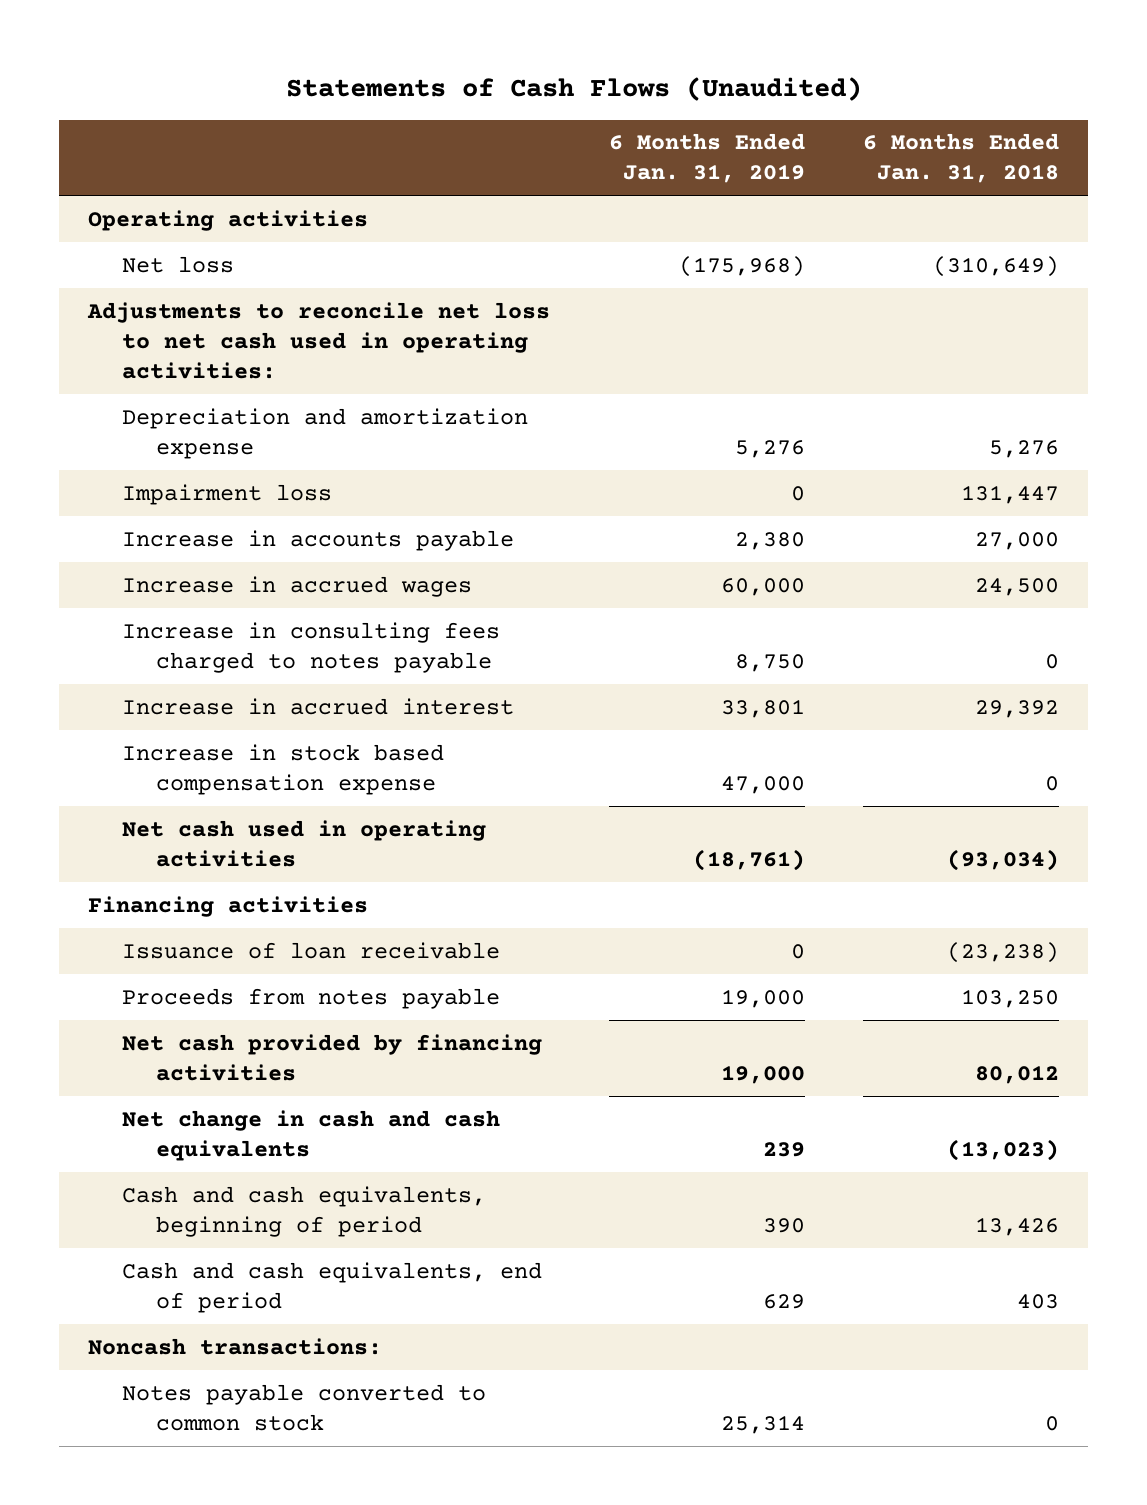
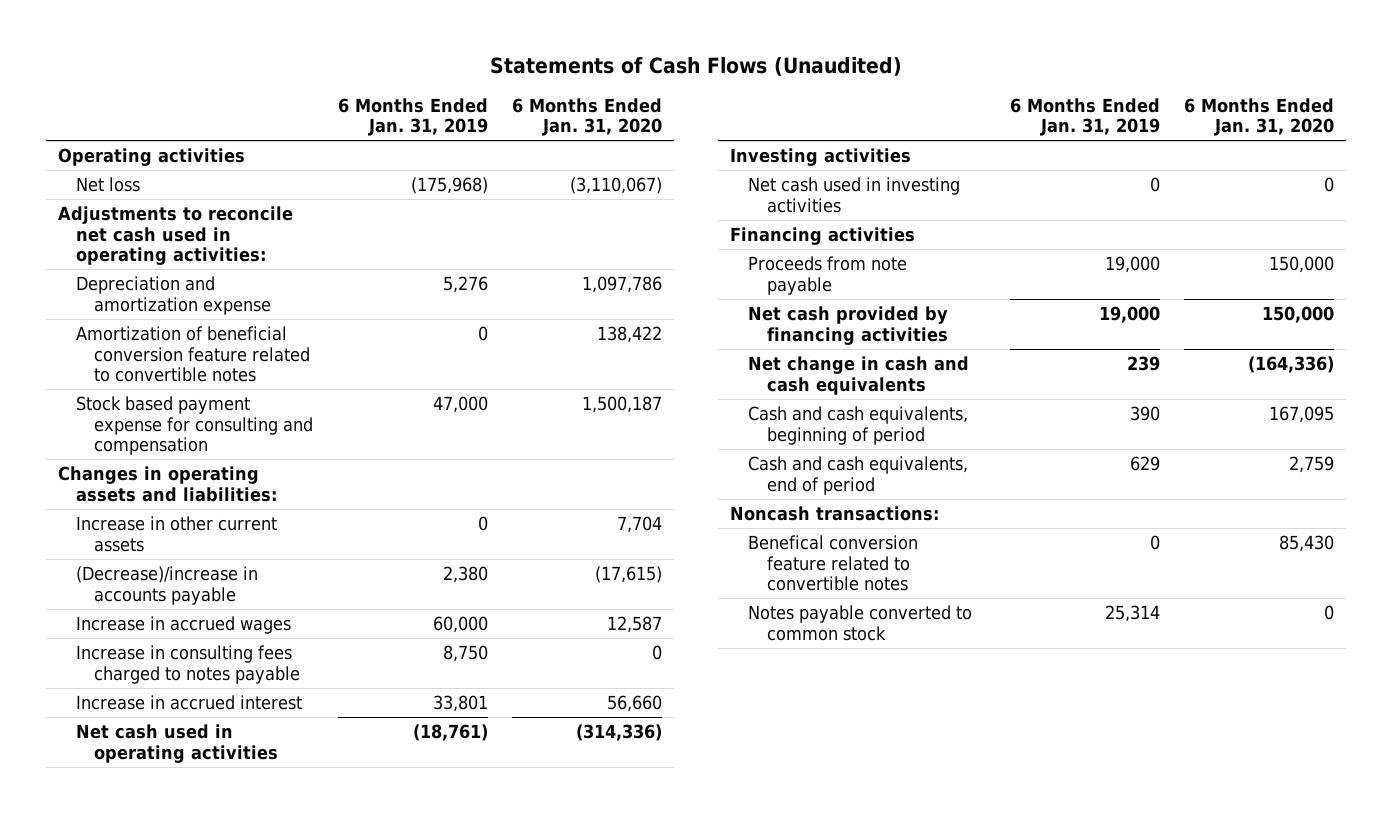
- | 6 Months Ended Jan. 31, 2019 | 6 Months Ended Jan. 31, 2018
+ | 6 Months Ended Jan. 31, 2019 | 6 Months Ended Jan. 31, 2020
- Adjustments to reconcile net loss to net cash used in operating activities:
+ Adjustments to reconcile net cash used in operating activities:
- Impairment loss | 0 | 131,447
- Increase in accounts payable | 2,380 | 27,000
+ Amortization of beneficial conversion feature related to convertible notes | 0 | 138,422
+ Stock based payment expense for consulting and compensation | 47,000 | 1,500,187
+ Changes in operating assets and liabilities:
+ Increase in other current assets | 0 | 7,704
+ (Decrease)/increase in accounts payable | 2,380 | (17,615)
- Increase in stock based compensation expense | 47,000 | 0
+ Investing activities
+ Net cash used in investing activities | 0 | 0
- Issuance of loan receivable | 0 | (23,238)
- Proceeds from notes payable | 19,000 | 103,250
+ Proceeds from note payable | 19,000 | 150,000
+ Benefical conversion feature related to convertible notes | 0 | 85,430

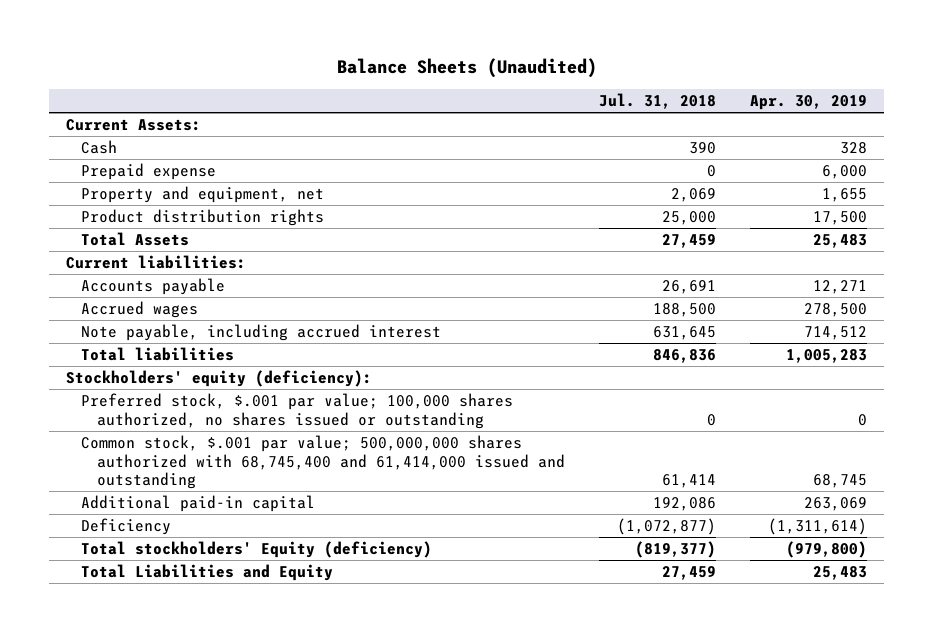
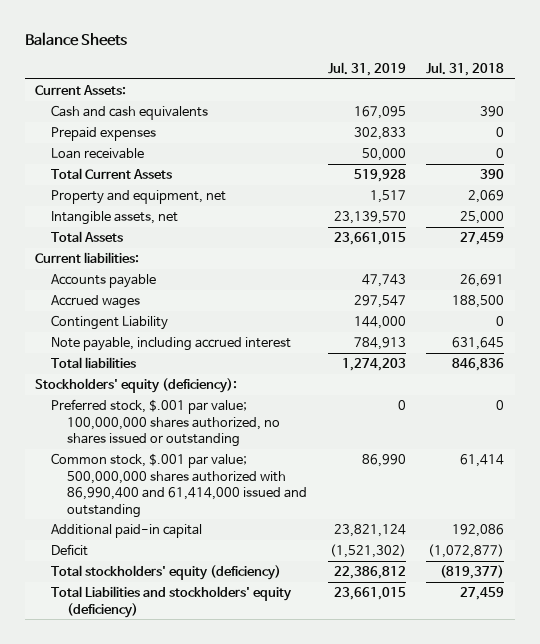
- Balance Sheets (Unaudited)
+ Balance Sheets
- | Jul. 31, 2018 | Apr. 30, 2019
+ | Jul. 31, 2019 | Jul. 31, 2018
- Cash | 390 | 328
- Prepaid expense | 0 | 6,000
+ Cash and cash equivalents | 167,095 | 390
+ Prepaid expenses | 302,833 | 0
+ Loan receivable | 50,000 | 0
+ Total Current Assets | 519,928 | 390
- Product distribution rights | 25,000 | 17,500
+ Intangible assets, net | 23,139,570 | 25,000
+ Contingent Liability | 144,000 | 0
- Preferred stock, $.001 par value; 100,000 shares authorized, no shares issued or outstanding | 0 | 0
- Common stock, $.001 par value; 500,000,000 shares authorized with 68,745,400 and 61,414,000 issued and outstanding | 61,414 | 68,745
+ Preferred stock, $.001 par value; 100,000,000 shares authorized, no shares issued or outstanding | 0 | 0
+ Common stock, $.001 par value; 500,000,000 shares authorized with 86,990,400 and 61,414,000 issued and outstanding | 86,990 | 61,414
- Deficiency | (1,072,877) | (1,311,614)
- Total stockholders' Equity (deficiency) | (819,377) | (979,800)
- Total Liabilities and Equity | 27,459 | 25,483
+ Deficit | (1,521,302) | (1,072,877)
+ Total stockholders' equity (deficiency) | 22,386,812 | (819,377)
+ Total Liabilities and stockholders' equity (deficiency) | 23,661,015 | 27,459

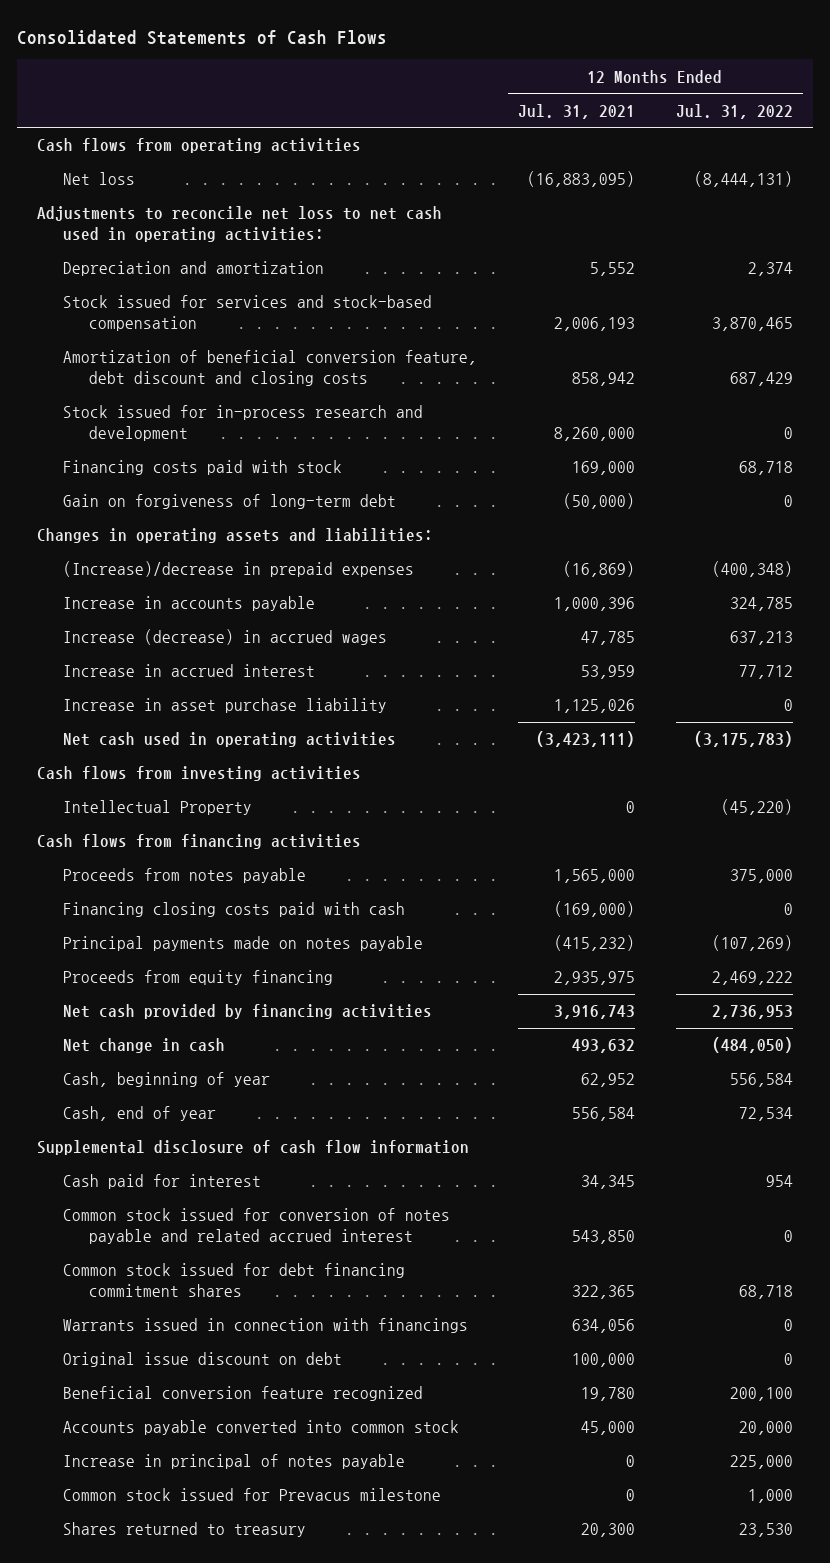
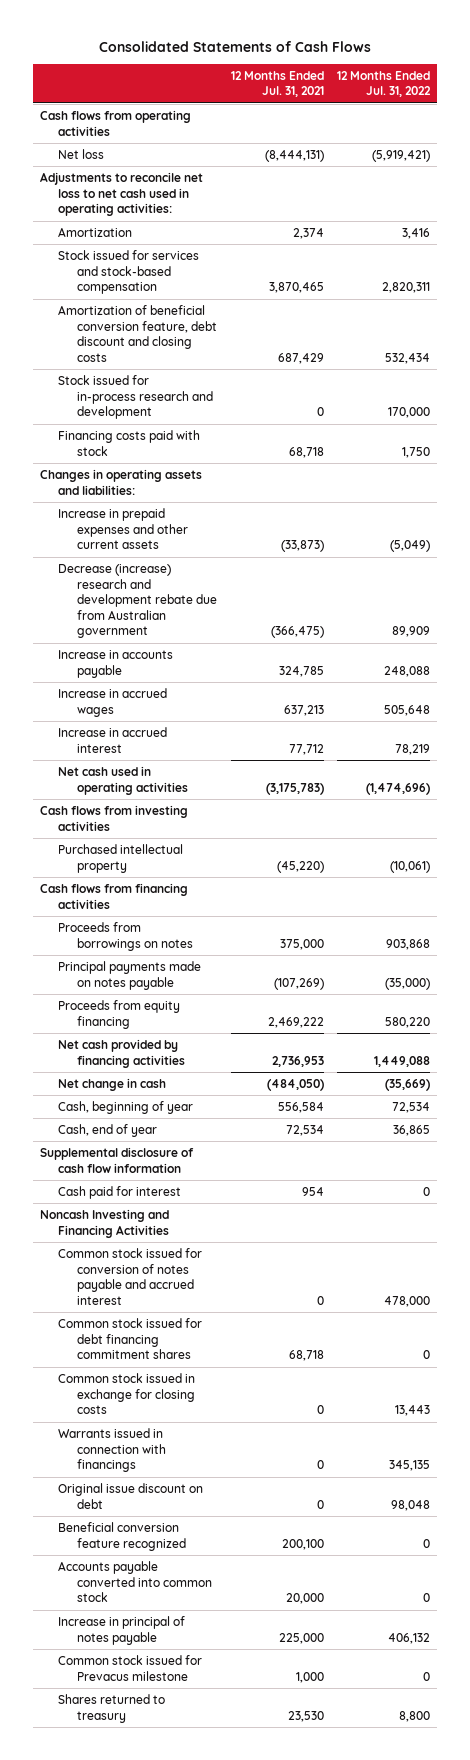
- Net loss | (16,883,095) | (8,444,131)
+ Net loss | (8,444,131) | (5,919,421)
- Depreciation and amortization | 5,552 | 2,374
- Stock issued for services and stock-based compensation | 2,006,193 | 3,870,465
- Amortization of beneficial conversion feature, debt discount and closing costs | 858,942 | 687,429
- Stock issued for in-process research and development | 8,260,000 | 0
- Financing costs paid with stock | 169,000 | 68,718
- Gain on forgiveness of long-term debt | (50,000) | 0
+ Amortization | 2,374 | 3,416
+ Stock issued for services and stock-based compensation | 3,870,465 | 2,820,311
+ Amortization of beneficial conversion feature, debt discount and closing costs | 687,429 | 532,434
+ Stock issued for in-process research and development | 0 | 170,000
+ Financing costs paid with stock | 68,718 | 1,750
- (Increase)/decrease in prepaid expenses | (16,869) | (400,348)
- Increase in accounts payable | 1,000,396 | 324,785
- Increase (decrease) in accrued wages | 47,785 | 637,213
- Increase in accrued interest | 53,959 | 77,712
- Increase in asset purchase liability | 1,125,026 | 0
- Net cash used in operating activities | (3,423,111) | (3,175,783)
+ Increase in prepaid expenses and other current assets | (33,873) | (5,049)
+ Decrease (increase) research and development rebate due from Australian government | (366,475) | 89,909
+ Increase in accounts payable | 324,785 | 248,088
+ Increase in accrued wages | 637,213 | 505,648
+ Increase in accrued interest | 77,712 | 78,219
+ Net cash used in operating activities | (3,175,783) | (1,474,696)
- Intellectual Property | 0 | (45,220)
+ Purchased intellectual property | (45,220) | (10,061)
- Proceeds from notes payable | 1,565,000 | 375,000
- Financing closing costs paid with cash | (169,000) | 0
- Principal payments made on notes payable | (415,232) | (107,269)
- Proceeds from equity financing | 2,935,975 | 2,469,222
- Net cash provided by financing activities | 3,916,743 | 2,736,953
- Net change in cash | 493,632 | (484,050)
- Cash, beginning of year | 62,952 | 556,584
- Cash, end of year | 556,584 | 72,534
+ Proceeds from borrowings on notes | 375,000 | 903,868
+ Principal payments made on notes payable | (107,269) | (35,000)
+ Proceeds from equity financing | 2,469,222 | 580,220
+ Net cash provided by financing activities | 2,736,953 | 1,449,088
+ Net change in cash | (484,050) | (35,669)
+ Cash, beginning of year | 556,584 | 72,534
+ Cash, end of year | 72,534 | 36,865
- Cash paid for interest | 34,345 | 954
- Common stock issued for conversion of notes payable and related accrued interest | 543,850 | 0
- Common stock issued for debt financing commitment shares | 322,365 | 68,718
- Warrants issued in connection with financings | 634,056 | 0
- Original issue discount on debt | 100,000 | 0
- Beneficial conversion feature recognized | 19,780 | 200,100
- Accounts payable converted into common stock | 45,000 | 20,000
- Increase in principal of notes payable | 0 | 225,000
- Common stock issued for Prevacus milestone | 0 | 1,000
- Shares returned to treasury | 20,300 | 23,530
+ Cash paid for interest | 954 | 0
+ Noncash Investing and Financing Activities
+ Common stock issued for conversion of notes payable and accrued interest | 0 | 478,000
+ Common stock issued for debt financing commitment shares | 68,718 | 0
+ Common stock issued in exchange for closing costs | 0 | 13,443
+ Warrants issued in connection with financings | 0 | 345,135
+ Original issue discount on debt | 0 | 98,048
+ Beneficial conversion feature recognized | 200,100 | 0
+ Accounts payable converted into common stock | 20,000 | 0
+ Increase in principal of notes payable | 225,000 | 406,132
+ Common stock issued for Prevacus milestone | 1,000 | 0
+ Shares returned to treasury | 23,530 | 8,800

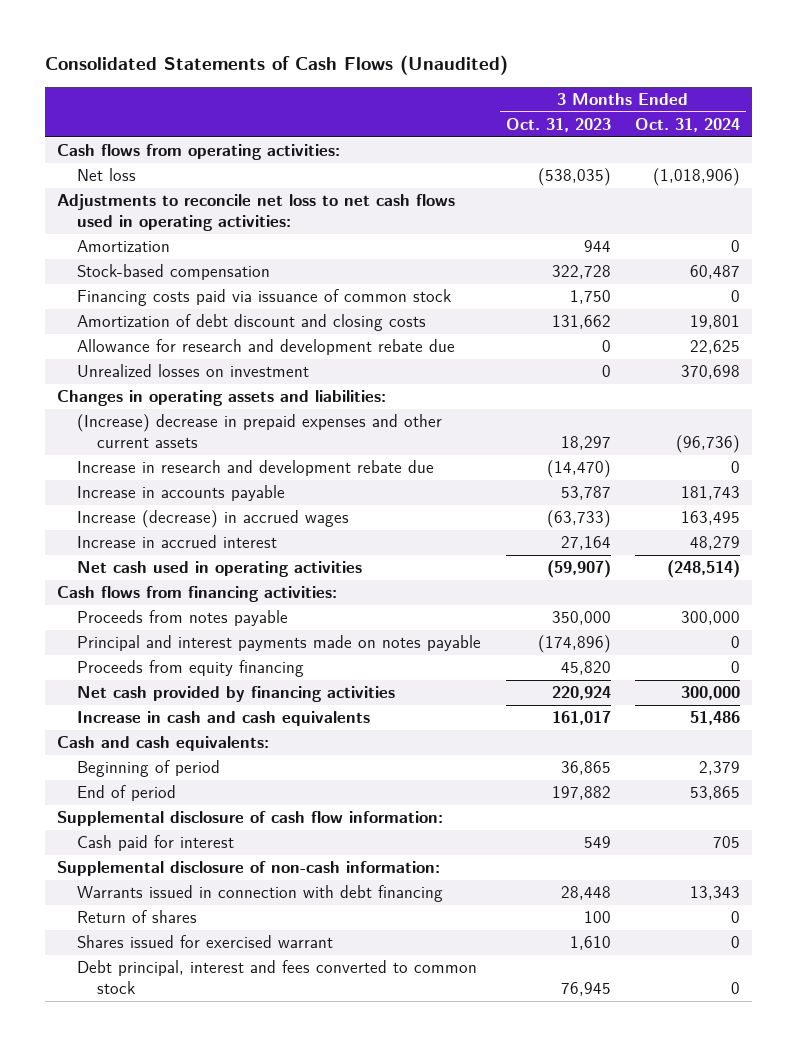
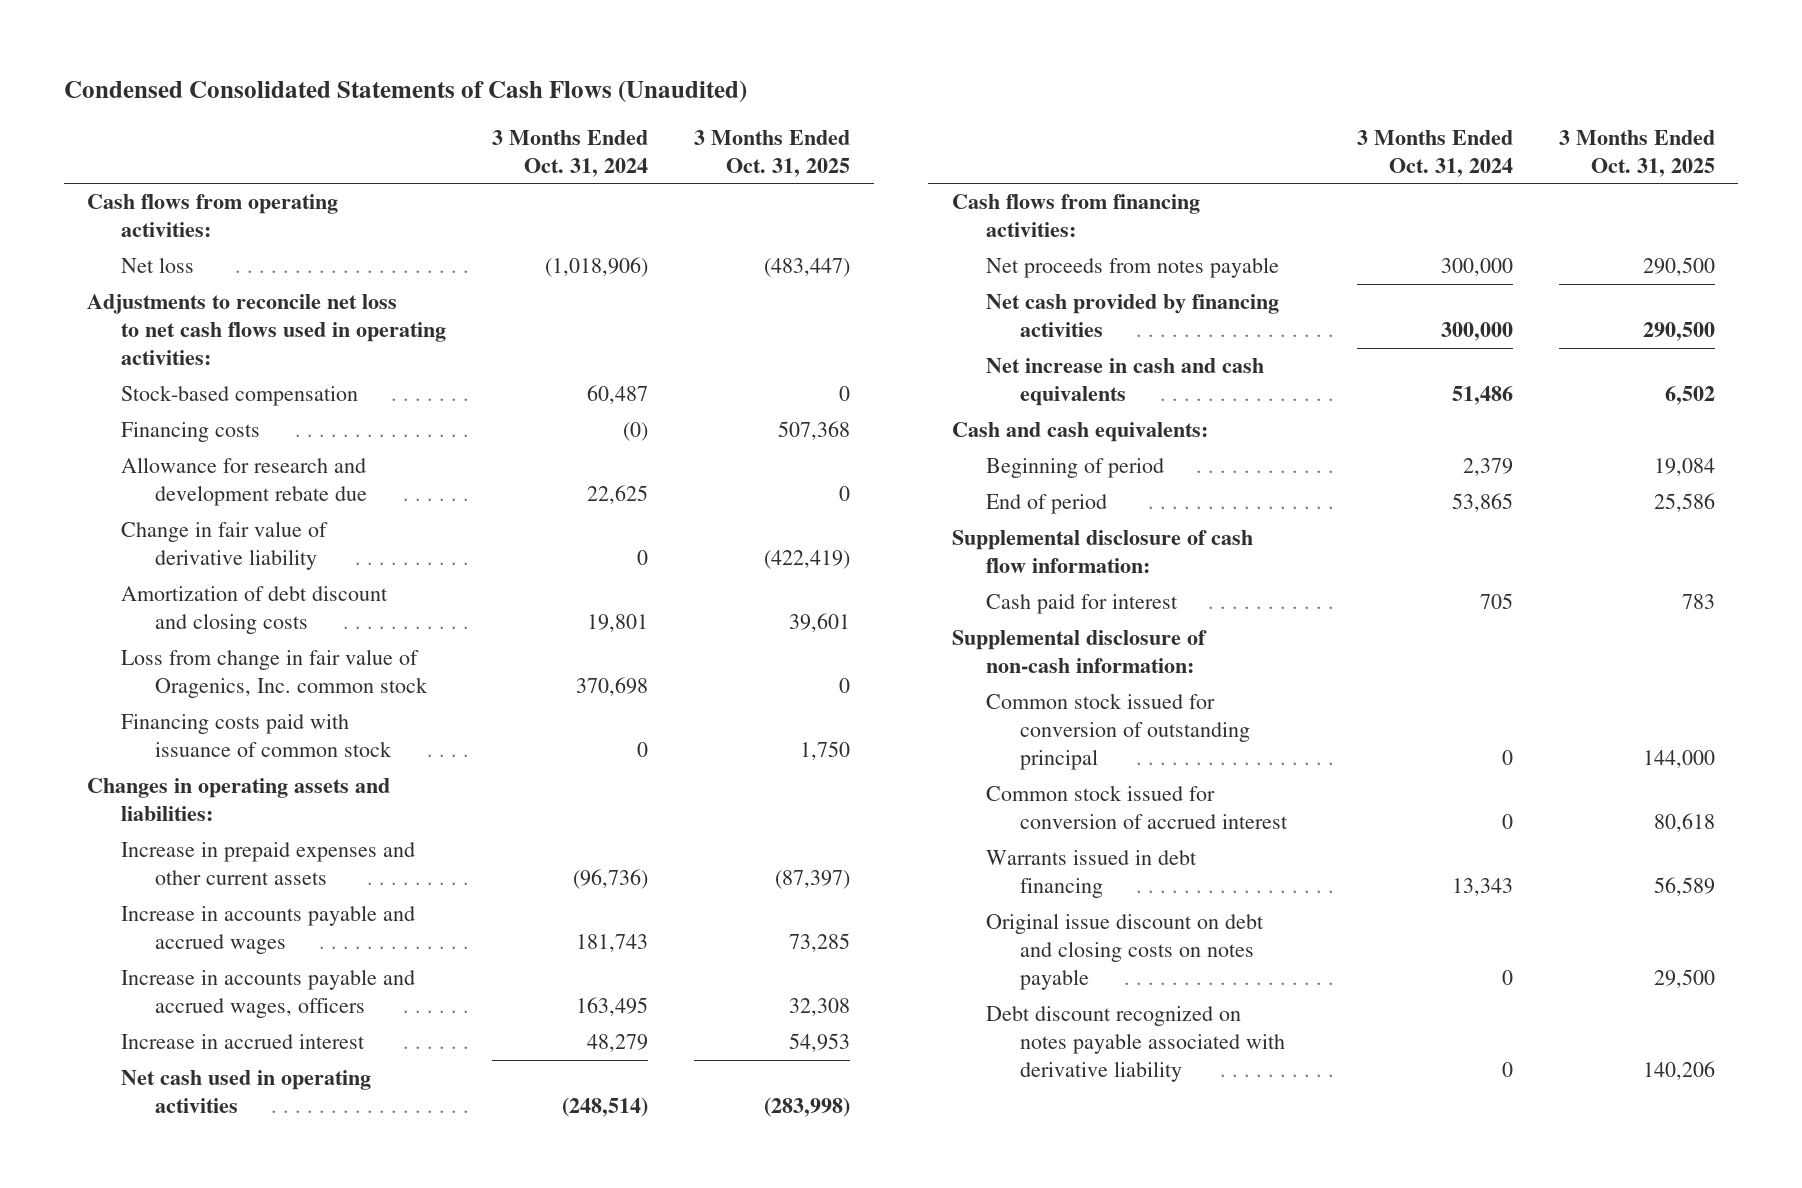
- Consolidated Statements of Cash Flows (Unaudited)
+ Condensed Consolidated Statements of Cash Flows (Unaudited)
- | 3 Months Ended Oct. 31, 2023 | 3 Months Ended Oct. 31, 2024
+ | 3 Months Ended Oct. 31, 2024 | 3 Months Ended Oct. 31, 2025
- Amortization | 944 | 0
- Financing costs paid via issuance of common stock | 1,750 | 0
+ Financing costs | (0) | 507,368
- Unrealized losses on investment | 0 | 370,698
+ Change in fair value of derivative liability | 0 | (422,419)
moved down: Amortization of debt discount and closing costs | 19,801 | 39,601
+ Loss from change in fair value of Oragenics, Inc. common stock | 370,698 | 0
+ Financing costs paid with issuance of common stock | 0 | 1,750
- (Increase) decrease in prepaid expenses and other current assets | 18,297 | (96,736)
- Increase in research and development rebate due | (14,470) | 0
- Increase in accounts payable | 53,787 | 181,743
- Increase (decrease) in accrued wages | (63,733) | 163,495
+ Increase in prepaid expenses and other current assets | (96,736) | (87,397)
+ Increase in accounts payable and accrued wages | 181,743 | 73,285
+ Increase in accounts payable and accrued wages, officers | 163,495 | 32,308
- Proceeds from notes payable | 350,000 | 300,000
- Principal and interest payments made on notes payable | (174,896) | 0
- Proceeds from equity financing | 45,820 | 0
+ Net proceeds from notes payable | 300,000 | 290,500
- Increase in cash and cash equivalents | 161,017 | 51,486
+ Net increase in cash and cash equivalents | 51,486 | 6,502
- Warrants issued in connection with debt financing | 28,448 | 13,343
- Return of shares | 100 | 0
- Shares issued for exercised warrant | 1,610 | 0
- Debt principal, interest and fees converted to common stock | 76,945 | 0
+ Common stock issued for conversion of outstanding principal | 0 | 144,000
+ Common stock issued for conversion of accrued interest | 0 | 80,618
+ Warrants issued in debt financing | 13,343 | 56,589
+ Original issue discount on debt and closing costs on notes payable | 0 | 29,500
+ Debt discount recognized on notes payable associated with derivative liability | 0 | 140,206

